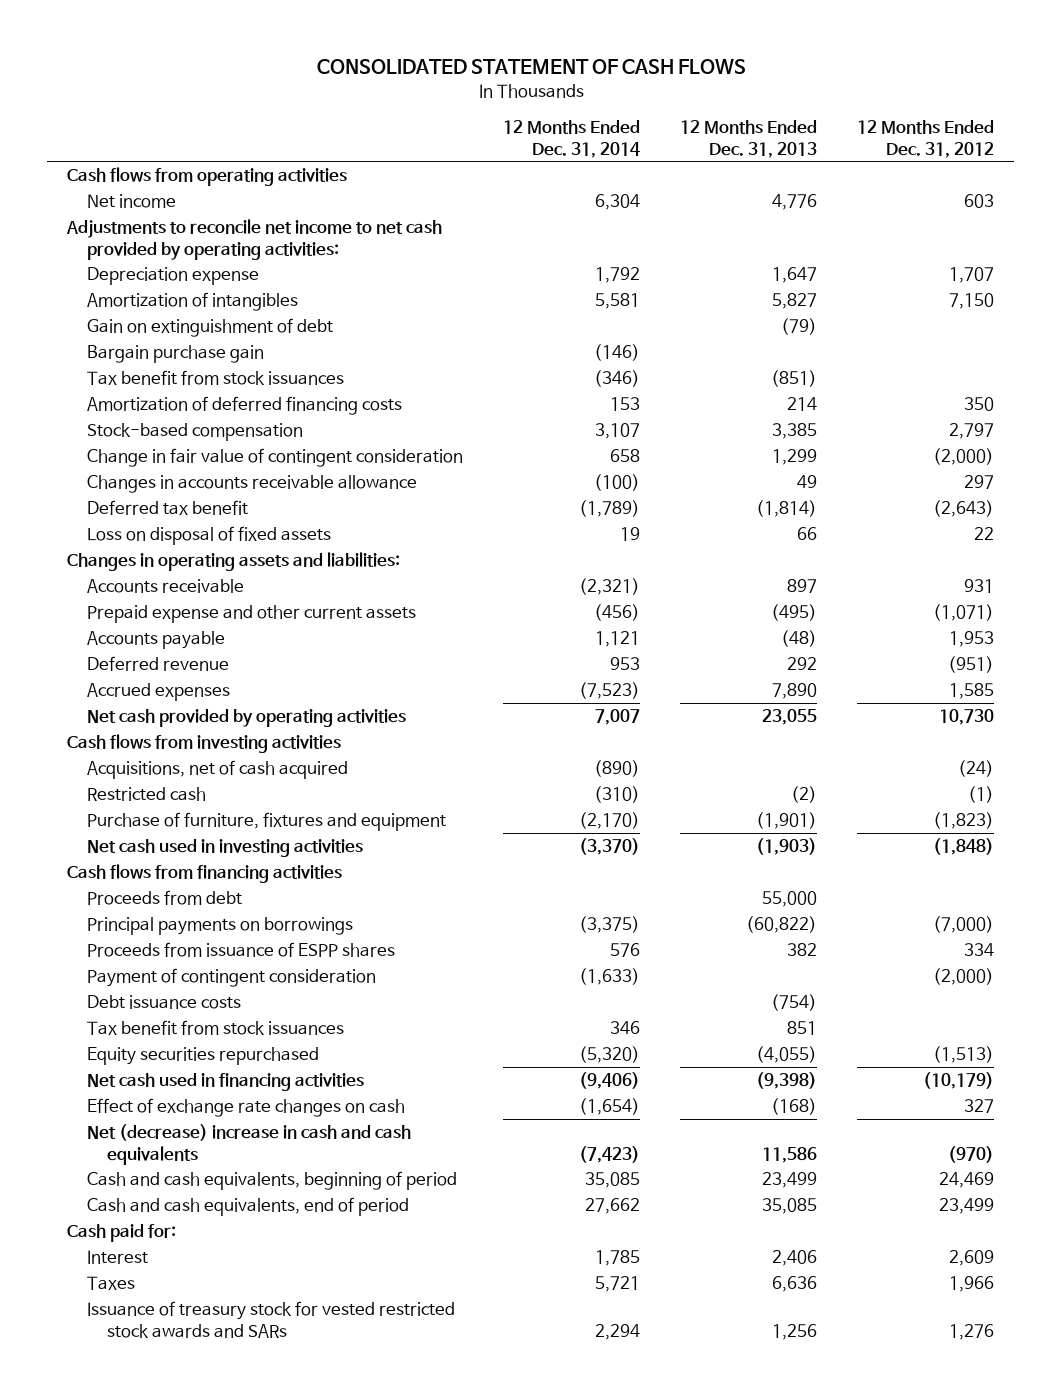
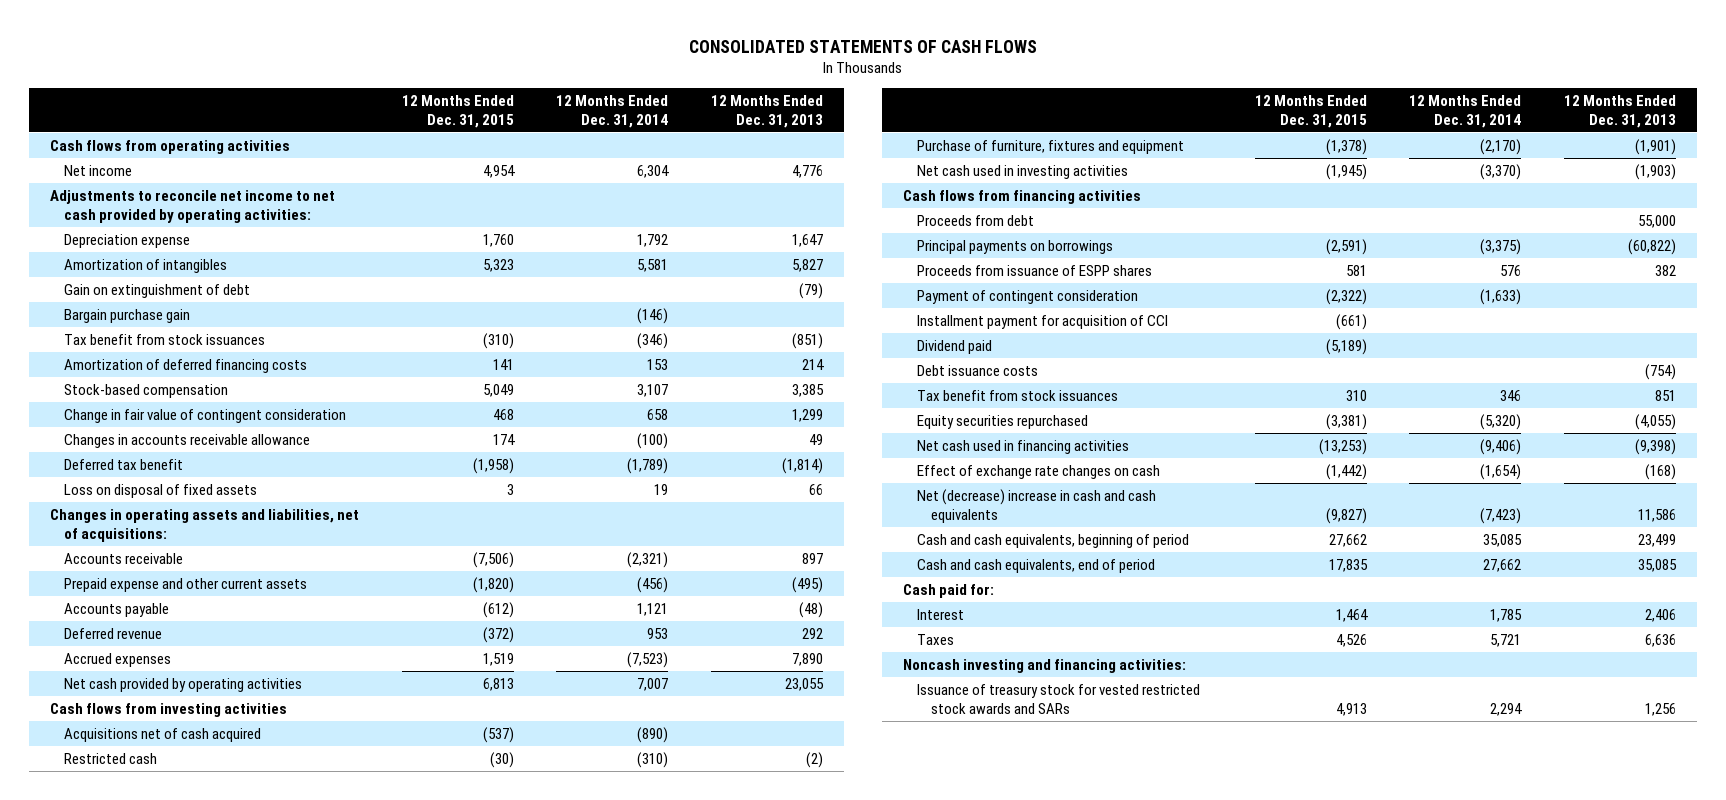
- CONSOLIDATED STATEMENT OF CASH FLOWS
+ CONSOLIDATED STATEMENTS OF CASH FLOWS
- | 12 Months Ended Dec. 31, 2014 | 12 Months Ended Dec. 31, 2013 | 12 Months Ended Dec. 31, 2012
+ | 12 Months Ended Dec. 31, 2015 | 12 Months Ended Dec. 31, 2014 | 12 Months Ended Dec. 31, 2013
- Changes in operating assets and liabilities:
+ Changes in operating assets and liabilities, net of acquisitions:
- Acquisitions, net of cash acquired | (890) | | (24)
+ Acquisitions net of cash acquired | (537) | (890) |
+ Installment payment for acquisition of CCI | (661) | |
+ Dividend paid | (5,189) | |
+ Noncash investing and financing activities:

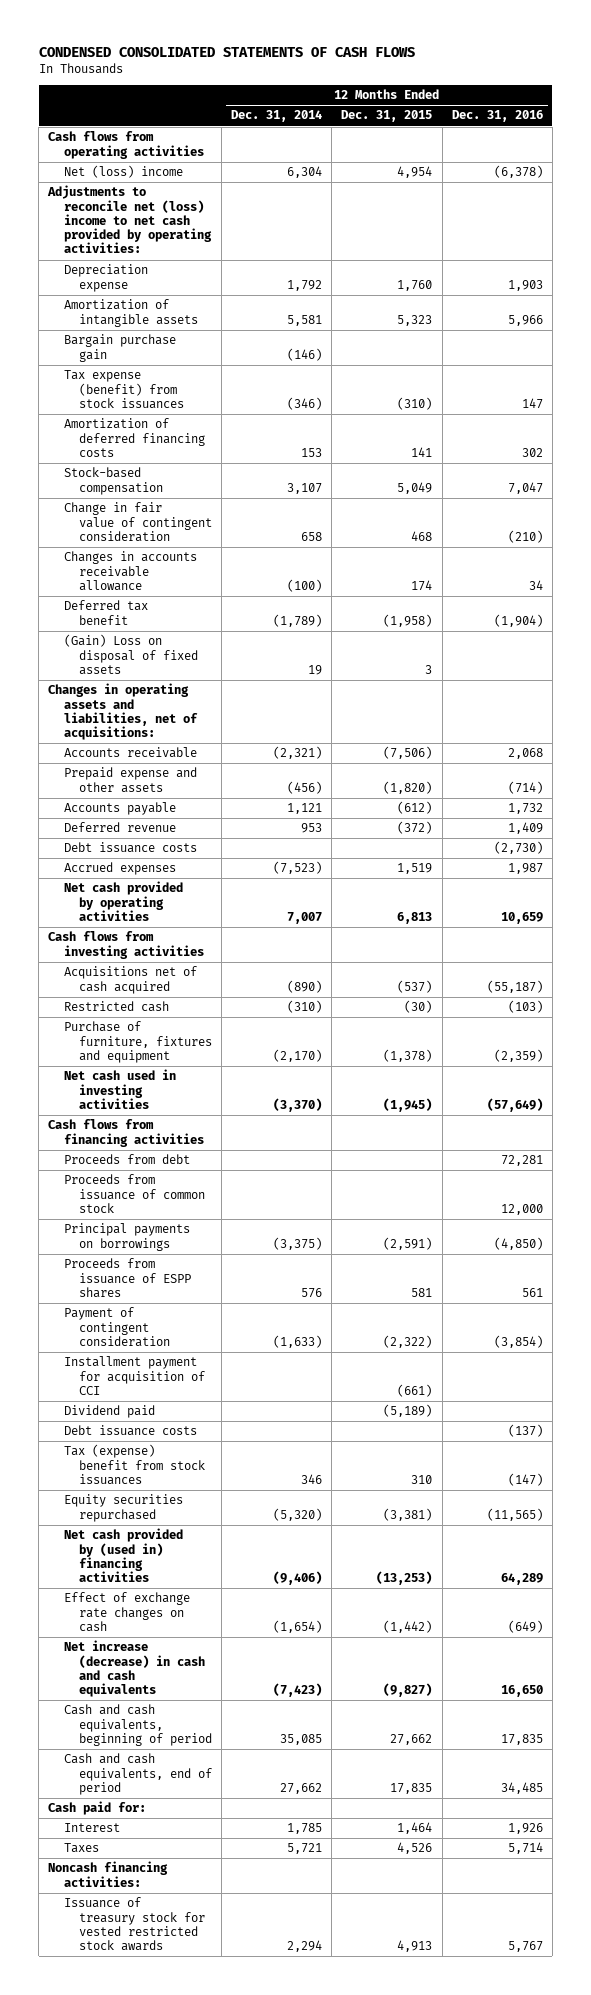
- CONSOLIDATED STATEMENTS OF CASH FLOWS
+ CONDENSED CONSOLIDATED STATEMENTS OF CASH FLOWS
- | 12 Months Ended Dec. 31, 2015 | 12 Months Ended Dec. 31, 2014 | 12 Months Ended Dec. 31, 2013
+ | 12 Months Ended Dec. 31, 2014 | 12 Months Ended Dec. 31, 2015 | 12 Months Ended Dec. 31, 2016
- Net income | 4,954 | 6,304 | 4,776
- Adjustments to reconcile net income to net cash provided by operating activities:
+ Net (loss) income | 6,304 | 4,954 | (6,378)
+ Adjustments to reconcile net (loss) income to net cash provided by operating activities:
- Amortization of intangibles | 5,323 | 5,581 | 5,827
- Gain on extinguishment of debt | | | (79)
+ Amortization of intangible assets | 5,581 | 5,323 | 5,966
- Tax benefit from stock issuances | (310) | (346) | (851)
+ Tax expense (benefit) from stock issuances | (346) | (310) | 147
- Loss on disposal of fixed assets | 3 | 19 | 66
+ (Gain) Loss on disposal of fixed assets | 19 | 3 |
- Prepaid expense and other current assets | (1,820) | (456) | (495)
+ Prepaid expense and other assets | (456) | (1,820) | (714)
+ Debt issuance costs | | | (2,730)
+ Proceeds from issuance of common stock | | | 12,000
- Tax benefit from stock issuances | 310 | 346 | 851
+ Tax (expense) benefit from stock issuances | 346 | 310 | (147)
- Net cash used in financing activities | (13,253) | (9,406) | (9,398)
+ Net cash provided by (used in) financing activities | (9,406) | (13,253) | 64,289
- Net (decrease) increase in cash and cash equivalents | (9,827) | (7,423) | 11,586
+ Net increase (decrease) in cash and cash equivalents | (7,423) | (9,827) | 16,650
- Noncash investing and financing activities:
- Issuance of treasury stock for vested restricted stock awards and SARs | 4,913 | 2,294 | 1,256
+ Noncash financing activities:
+ Issuance of treasury stock for vested restricted stock awards | 2,294 | 4,913 | 5,767

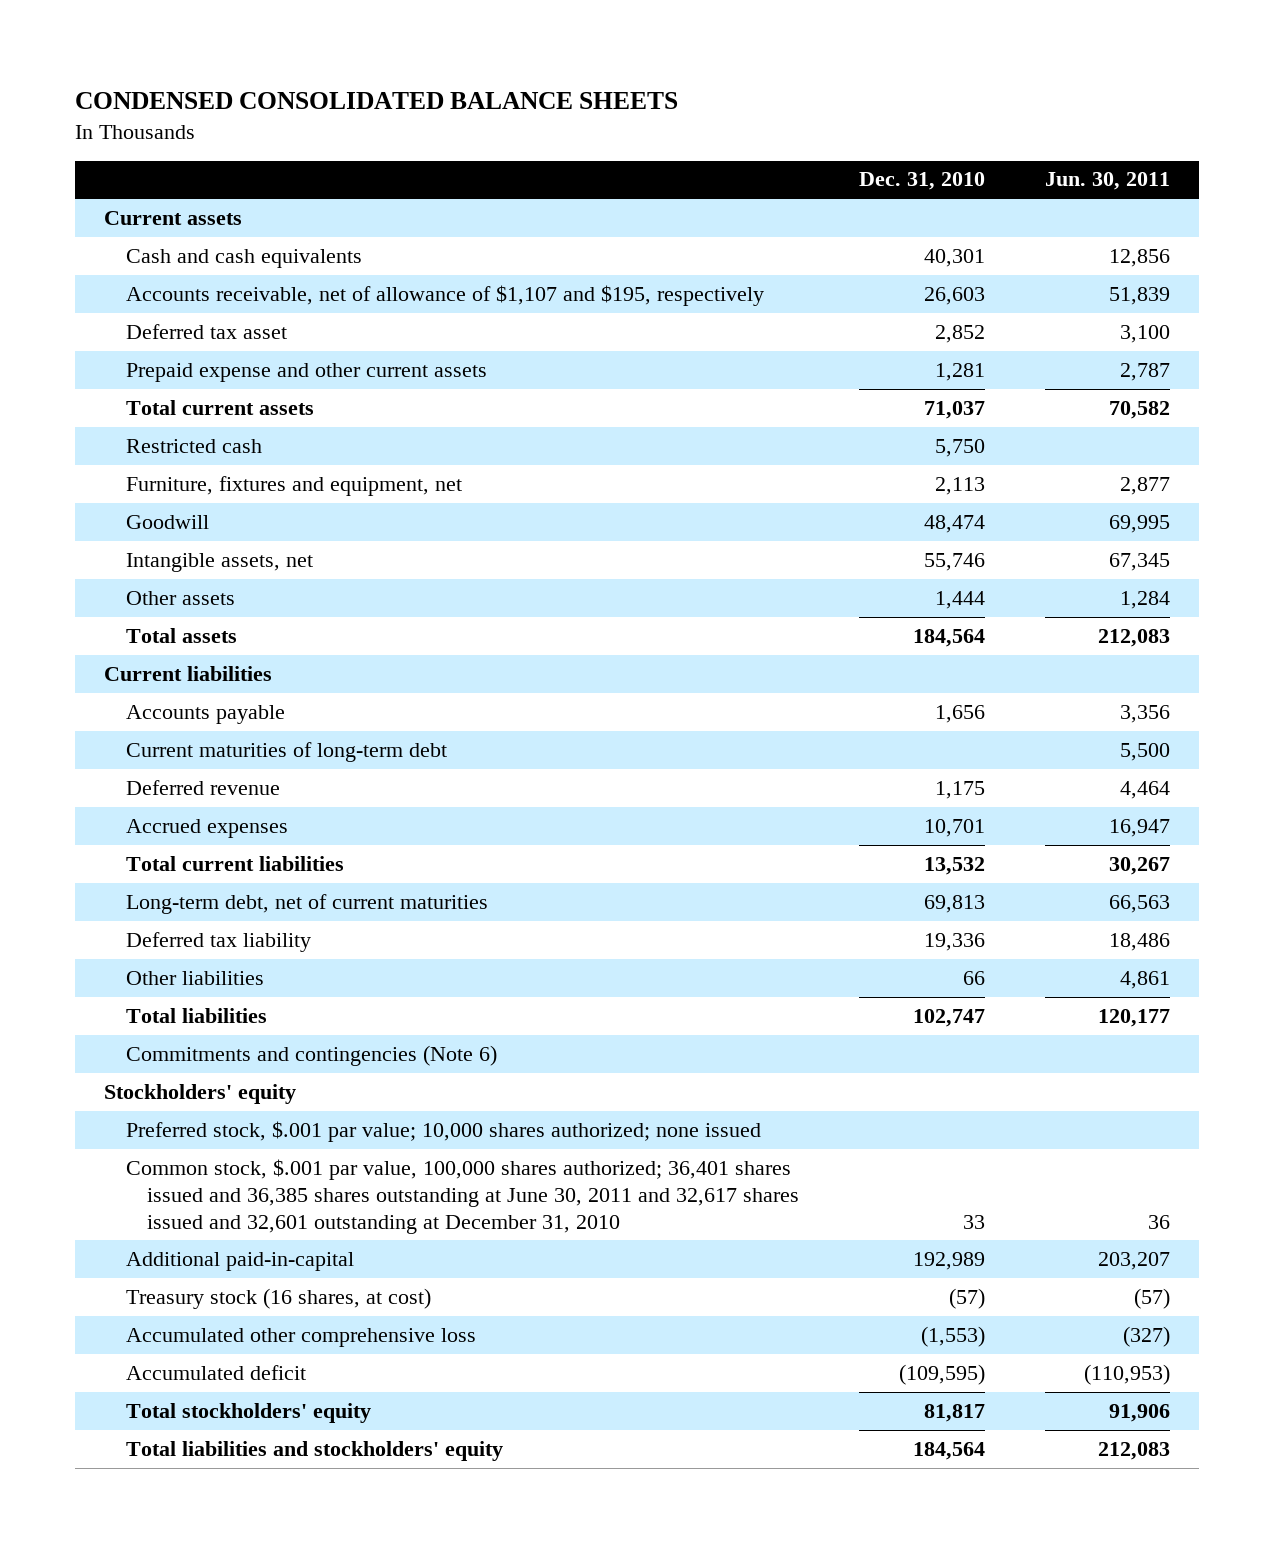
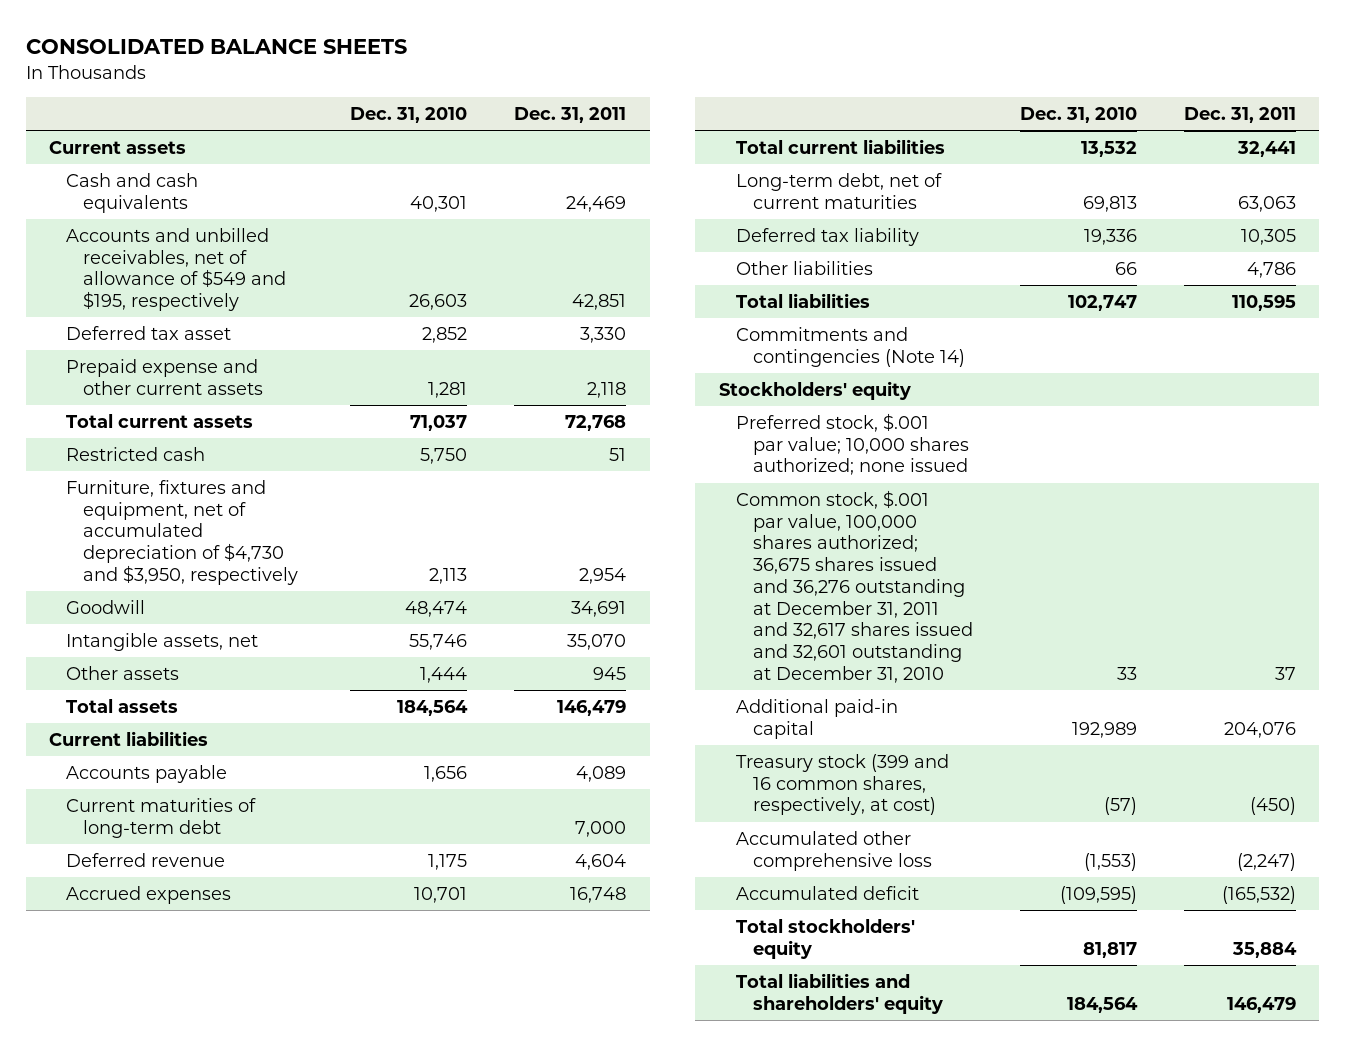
- CONDENSED CONSOLIDATED BALANCE SHEETS
+ CONSOLIDATED BALANCE SHEETS
- | Dec. 31, 2010 | Jun. 30, 2011
+ | Dec. 31, 2010 | Dec. 31, 2011
- Accounts receivable, net of allowance of $1,107 and $195, respectively | 26,603 | 51,839
+ Accounts and unbilled receivables, net of allowance of $549 and $195, respectively | 26,603 | 42,851
- Furniture, fixtures and equipment, net | 2,113 | 2,877
+ Furniture, fixtures and equipment, net of accumulated depreciation of $4,730 and $3,950, respectively | 2,113 | 2,954
- Commitments and contingencies (Note 6)
+ Commitments and contingencies (Note 14)
- Common stock, $.001 par value, 100,000 shares authorized; 36,401 shares issued and 36,385 shares outstanding at June 30, 2011 and 32,617 shares issued and 32,601 outstanding at December 31, 2010 | 33 | 36
- Additional paid-in-capital | 192,989 | 203,207
- Treasury stock (16 shares, at cost) | (57) | (57)
+ Common stock, $.001 par value, 100,000 shares authorized; 36,675 shares issued and 36,276 outstanding at December 31, 2011 and 32,617 shares issued and 32,601 outstanding at December 31, 2010 | 33 | 37
+ Additional paid-in capital | 192,989 | 204,076
+ Treasury stock (399 and 16 common shares, respectively, at cost) | (57) | (450)
- Total liabilities and stockholders' equity | 184,564 | 212,083
+ Total liabilities and shareholders' equity | 184,564 | 146,479

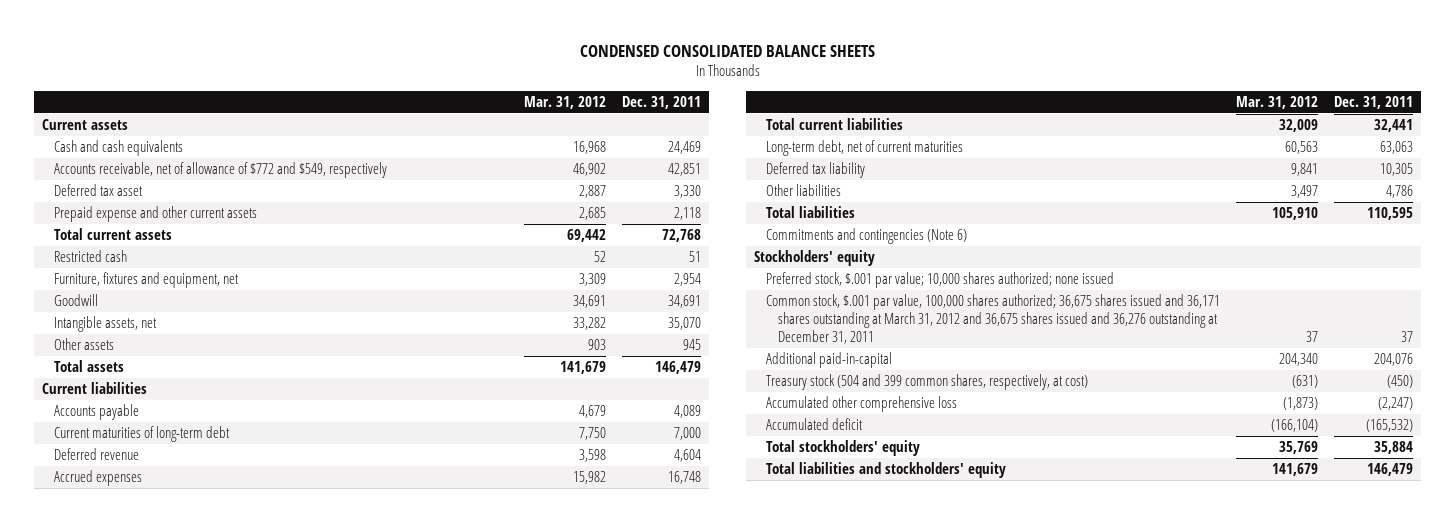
- CONSOLIDATED BALANCE SHEETS
+ CONDENSED CONSOLIDATED BALANCE SHEETS
- | Dec. 31, 2010 | Dec. 31, 2011
+ | Mar. 31, 2012 | Dec. 31, 2011
- Accounts and unbilled receivables, net of allowance of $549 and $195, respectively | 26,603 | 42,851
+ Accounts receivable, net of allowance of $772 and $549, respectively | 46,902 | 42,851
- Furniture, fixtures and equipment, net of accumulated depreciation of $4,730 and $3,950, respectively | 2,113 | 2,954
+ Furniture, fixtures and equipment, net | 3,309 | 2,954
- Commitments and contingencies (Note 14)
+ Commitments and contingencies (Note 6)
- Common stock, $.001 par value, 100,000 shares authorized; 36,675 shares issued and 36,276 outstanding at December 31, 2011 and 32,617 shares issued and 32,601 outstanding at December 31, 2010 | 33 | 37
- Additional paid-in capital | 192,989 | 204,076
- Treasury stock (399 and 16 common shares, respectively, at cost) | (57) | (450)
+ Common stock, $.001 par value, 100,000 shares authorized; 36,675 shares issued and 36,171 shares outstanding at March 31, 2012 and 36,675 shares issued and 36,276 outstanding at December 31, 2011 | 37 | 37
+ Additional paid-in-capital | 204,340 | 204,076
+ Treasury stock (504 and 399 common shares, respectively, at cost) | (631) | (450)
- Total liabilities and shareholders' equity | 184,564 | 146,479
+ Total liabilities and stockholders' equity | 141,679 | 146,479

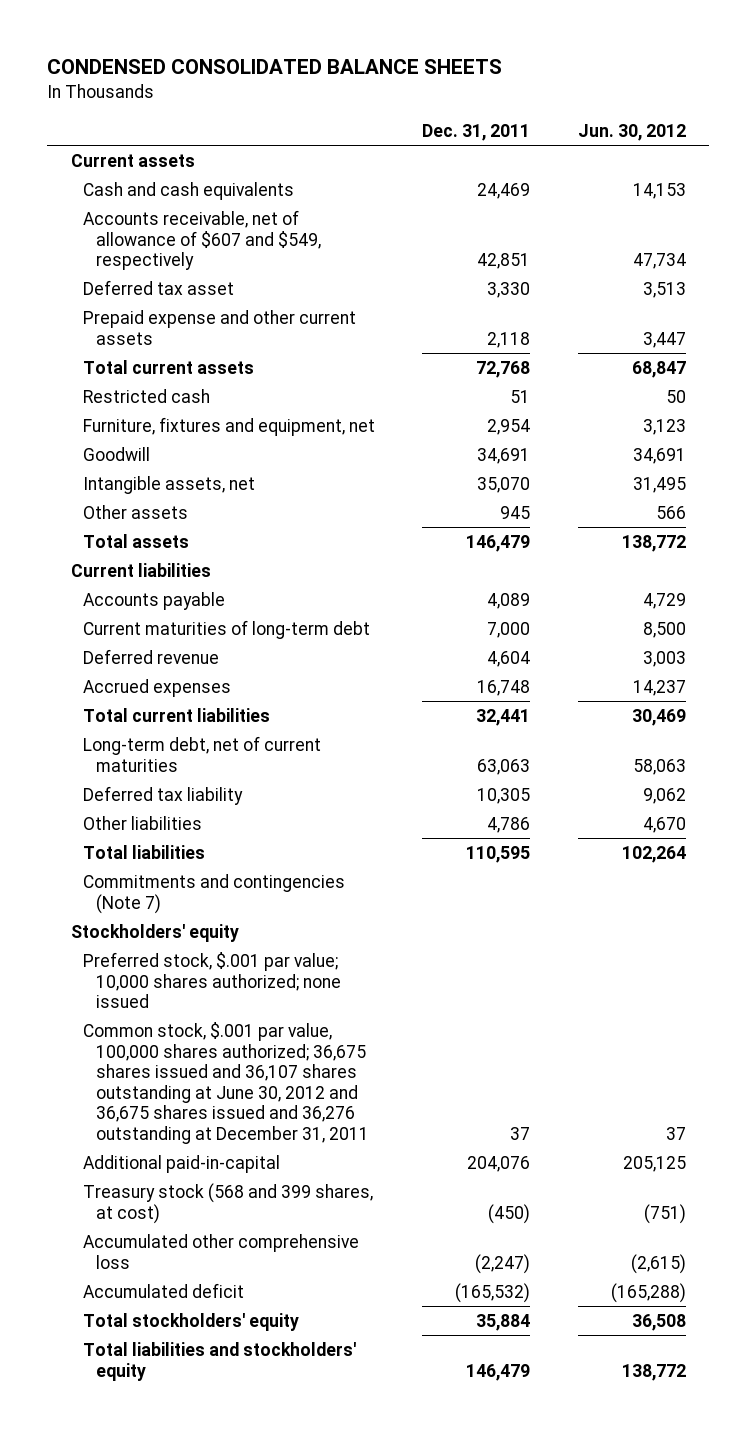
- | Mar. 31, 2012 | Dec. 31, 2011
+ | Dec. 31, 2011 | Jun. 30, 2012
- Accounts receivable, net of allowance of $772 and $549, respectively | 46,902 | 42,851
+ Accounts receivable, net of allowance of $607 and $549, respectively | 42,851 | 47,734
- Commitments and contingencies (Note 6)
+ Commitments and contingencies (Note 7)
- Common stock, $.001 par value, 100,000 shares authorized; 36,675 shares issued and 36,171 shares outstanding at March 31, 2012 and 36,675 shares issued and 36,276 outstanding at December 31, 2011 | 37 | 37
+ Common stock, $.001 par value, 100,000 shares authorized; 36,675 shares issued and 36,107 shares outstanding at June 30, 2012 and 36,675 shares issued and 36,276 outstanding at December 31, 2011 | 37 | 37
- Treasury stock (504 and 399 common shares, respectively, at cost) | (631) | (450)
+ Treasury stock (568 and 399 shares, at cost) | (450) | (751)

